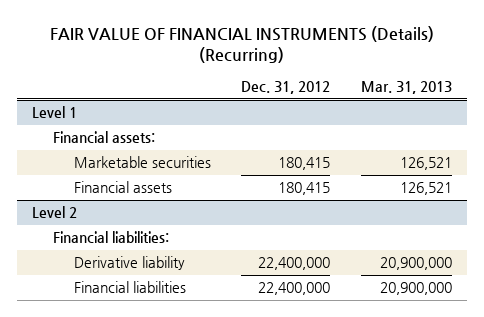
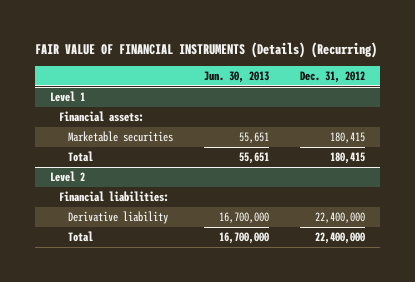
- | Dec. 31, 2012 | Mar. 31, 2013
+ | Jun. 30, 2013 | Dec. 31, 2012
@ Level 1
- Financial assets | 180,415 | 126,521
+ Total | 55,651 | 180,415
@ Level 2
- Financial liabilities | 22,400,000 | 20,900,000
+ Total | 16,700,000 | 22,400,000

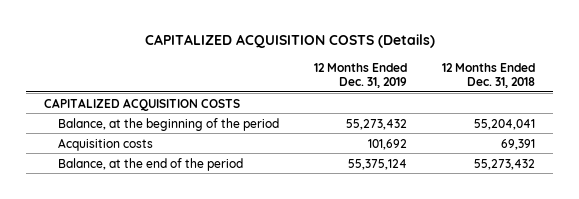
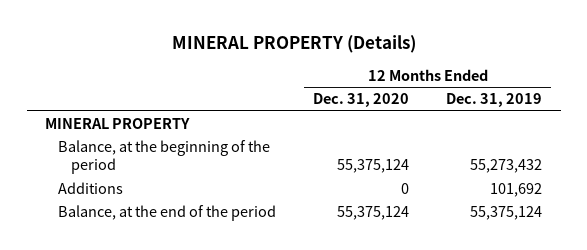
- CAPITALIZED ACQUISITION COSTS (Details)
+ MINERAL PROPERTY (Details)
- | 12 Months Ended Dec. 31, 2019 | 12 Months Ended Dec. 31, 2018
+ | 12 Months Ended Dec. 31, 2020 | 12 Months Ended Dec. 31, 2019
- CAPITALIZED ACQUISITION COSTS
+ MINERAL PROPERTY
- Acquisition costs | 101,692 | 69,391
+ Additions | 0 | 101,692

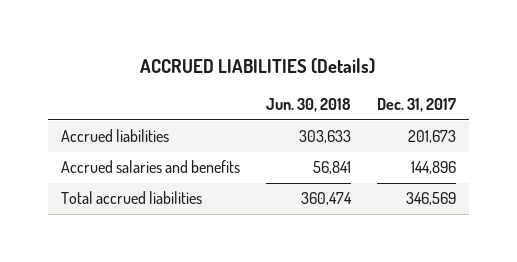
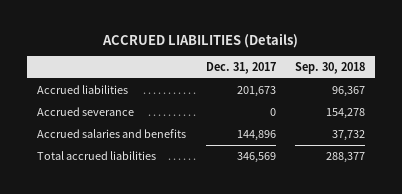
- | Jun. 30, 2018 | Dec. 31, 2017
+ | Dec. 31, 2017 | Sep. 30, 2018
+ Accrued severance | 0 | 154,278

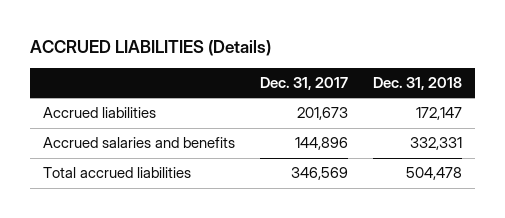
- | Dec. 31, 2017 | Sep. 30, 2018
+ | Dec. 31, 2017 | Dec. 31, 2018
- Accrued severance | 0 | 154,278

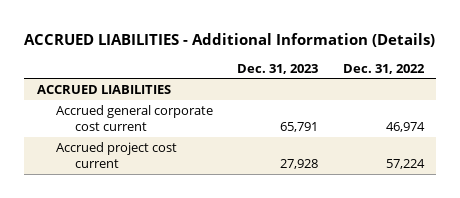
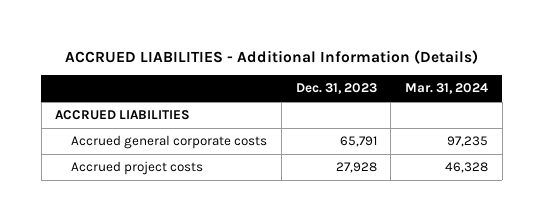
- | Dec. 31, 2023 | Dec. 31, 2022
+ | Dec. 31, 2023 | Mar. 31, 2024
- Accrued general corporate cost current | 65,791 | 46,974
- Accrued project cost current | 27,928 | 57,224
+ Accrued general corporate costs | 65,791 | 97,235
+ Accrued project costs | 27,928 | 46,328

